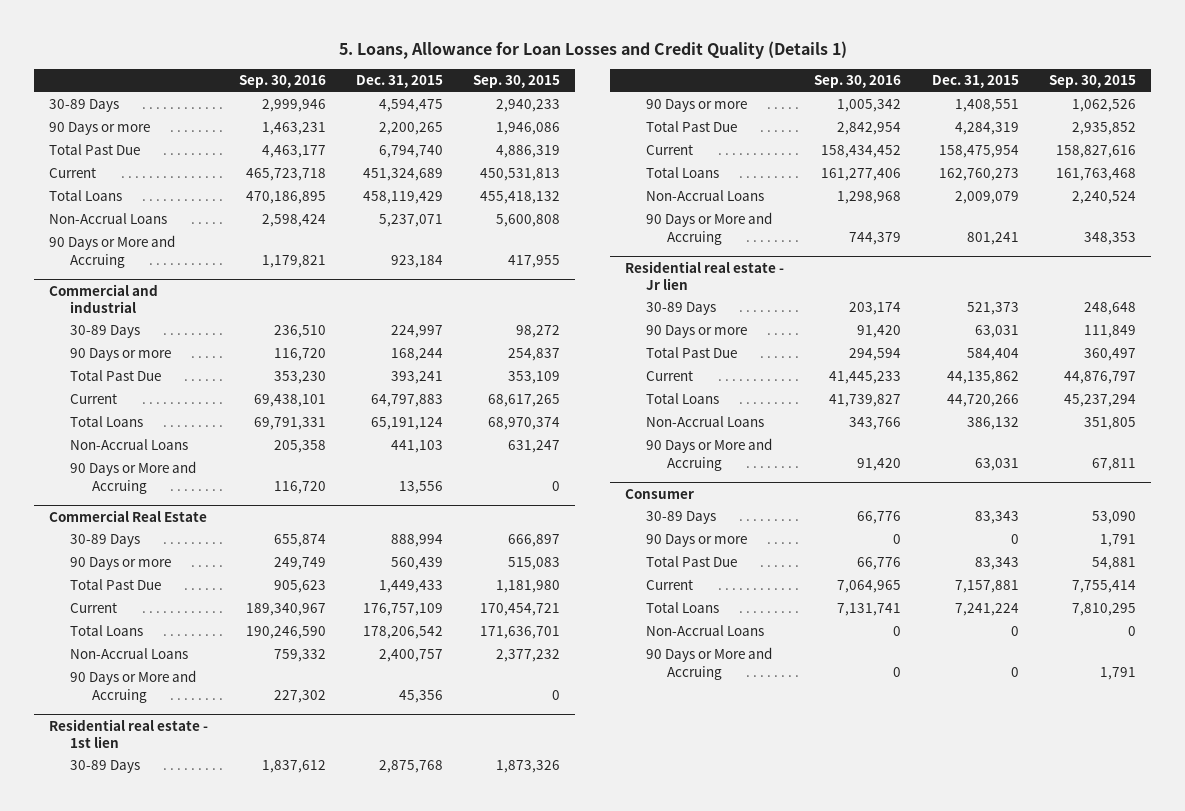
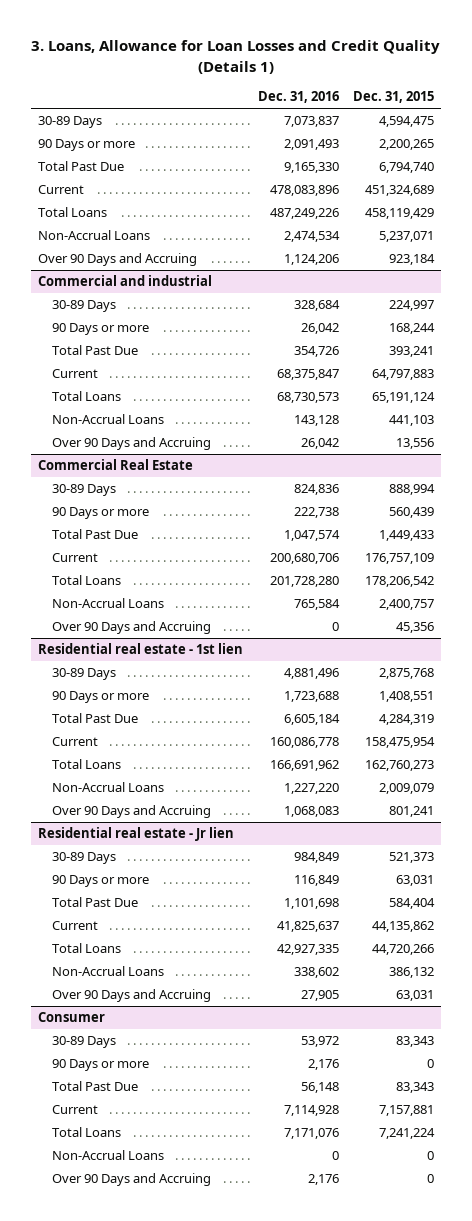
- 5. Loans, Allowance for Loan Losses and Credit Quality (Details 1)
+ 3. Loans, Allowance for Loan Losses and Credit Quality (Details 1)
- | Sep. 30, 2016 | Dec. 31, 2015 | Sep. 30, 2015
+ | Dec. 31, 2016 | Dec. 31, 2015
- 90 Days or More and Accruing | 1,179,821 | 923,184 | 417,955
+ Over 90 Days and Accruing | 1,124,206 | 923,184
@ Commercial and industrial
- 90 Days or More and Accruing | 116,720 | 13,556 | 0
+ Over 90 Days and Accruing | 26,042 | 13,556
@ Commercial Real Estate
- 90 Days or More and Accruing | 227,302 | 45,356 | 0
+ Over 90 Days and Accruing | 0 | 45,356
@ Residential real estate - 1st lien
- 90 Days or More and Accruing | 744,379 | 801,241 | 348,353
+ Over 90 Days and Accruing | 1,068,083 | 801,241
@ Residential real estate - Jr lien
- 90 Days or More and Accruing | 91,420 | 63,031 | 67,811
+ Over 90 Days and Accruing | 27,905 | 63,031
@ Consumer
- 90 Days or More and Accruing | 0 | 0 | 1,791
+ Over 90 Days and Accruing | 2,176 | 0

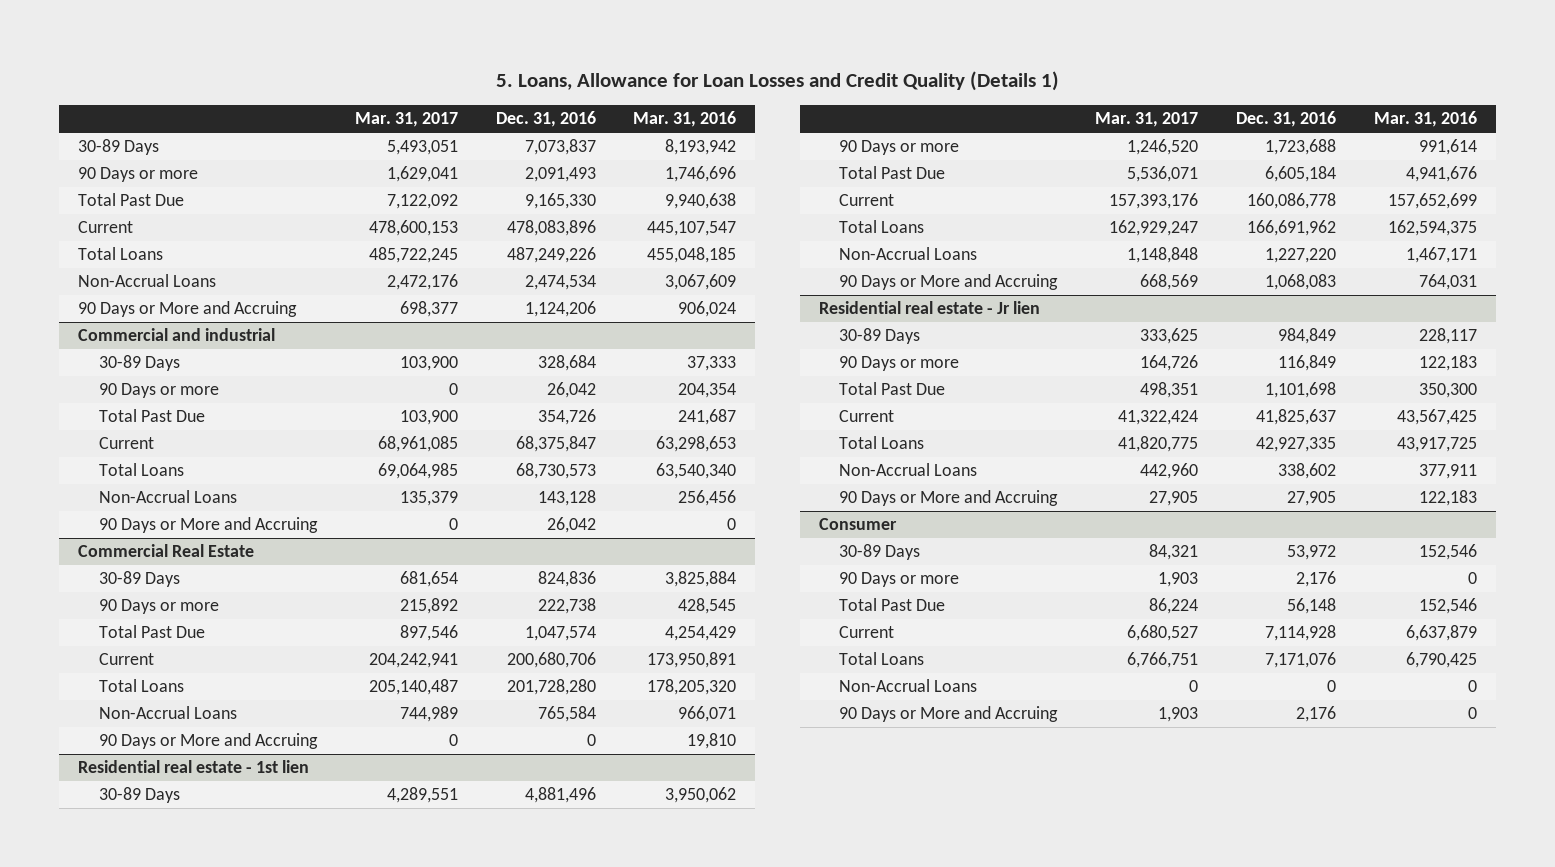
- 3. Loans, Allowance for Loan Losses and Credit Quality (Details 1)
+ 5. Loans, Allowance for Loan Losses and Credit Quality (Details 1)
- | Dec. 31, 2016 | Dec. 31, 2015
+ | Mar. 31, 2017 | Dec. 31, 2016 | Mar. 31, 2016
- Over 90 Days and Accruing | 1,124,206 | 923,184
+ 90 Days or More and Accruing | 698,377 | 1,124,206 | 906,024
@ Commercial and industrial
- Over 90 Days and Accruing | 26,042 | 13,556
+ 90 Days or More and Accruing | 0 | 26,042 | 0
@ Commercial Real Estate
- Over 90 Days and Accruing | 0 | 45,356
+ 90 Days or More and Accruing | 0 | 0 | 19,810
@ Residential real estate - 1st lien
- Over 90 Days and Accruing | 1,068,083 | 801,241
+ 90 Days or More and Accruing | 668,569 | 1,068,083 | 764,031
@ Residential real estate - Jr lien
- Over 90 Days and Accruing | 27,905 | 63,031
+ 90 Days or More and Accruing | 27,905 | 27,905 | 122,183
@ Consumer
- Over 90 Days and Accruing | 2,176 | 0
+ 90 Days or More and Accruing | 1,903 | 2,176 | 0

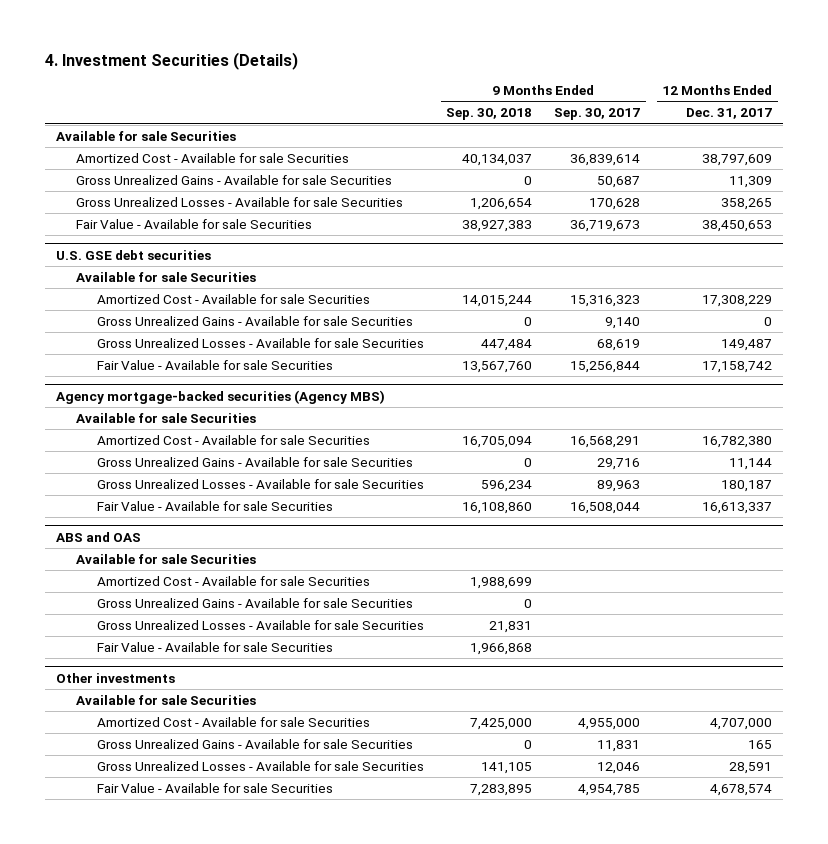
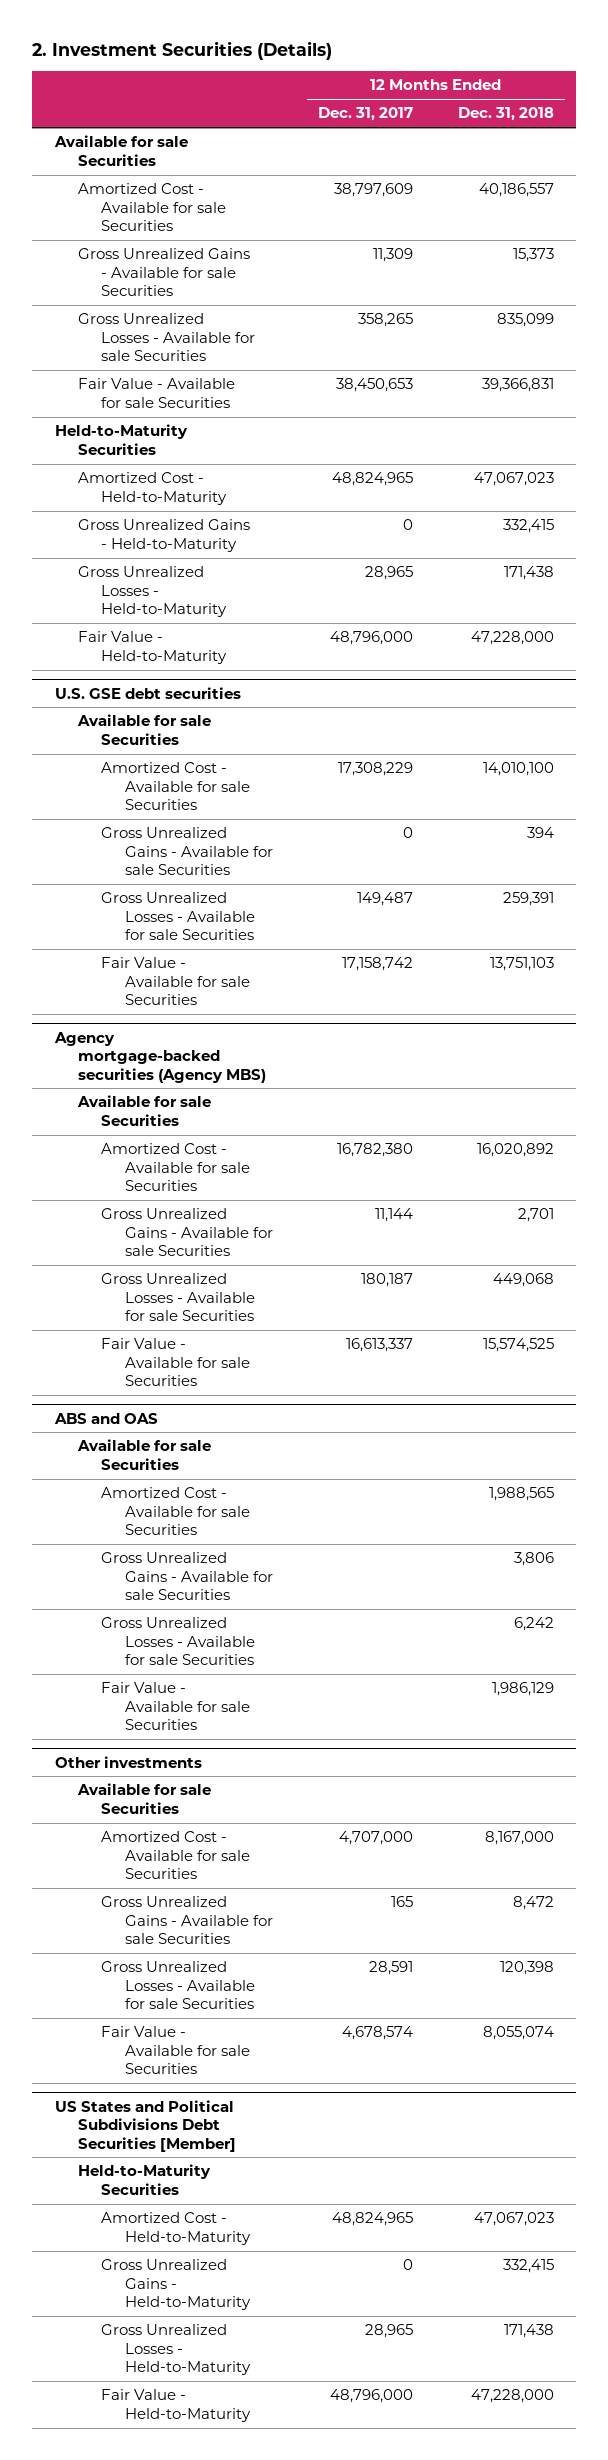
- 4. Investment Securities (Details)
+ 2. Investment Securities (Details)
- | 9 Months Ended Sep. 30, 2018 | 9 Months Ended Sep. 30, 2017 | 12 Months Ended Dec. 31, 2017
+ | 12 Months Ended Dec. 31, 2017 | 12 Months Ended Dec. 31, 2018
+ Held-to-Maturity Securities
+ Amortized Cost - Held-to-Maturity | 48,824,965 | 47,067,023
+ Gross Unrealized Gains - Held-to-Maturity | 0 | 332,415
+ Gross Unrealized Losses - Held-to-Maturity | 28,965 | 171,438
+ Fair Value - Held-to-Maturity | 48,796,000 | 47,228,000
+ US States and Political Subdivisions Debt Securities [Member]
+ Held-to-Maturity Securities
+ Amortized Cost - Held-to-Maturity | 48,824,965 | 47,067,023
+ Gross Unrealized Gains - Held-to-Maturity | 0 | 332,415
+ Gross Unrealized Losses - Held-to-Maturity | 28,965 | 171,438
+ Fair Value - Held-to-Maturity | 48,796,000 | 47,228,000

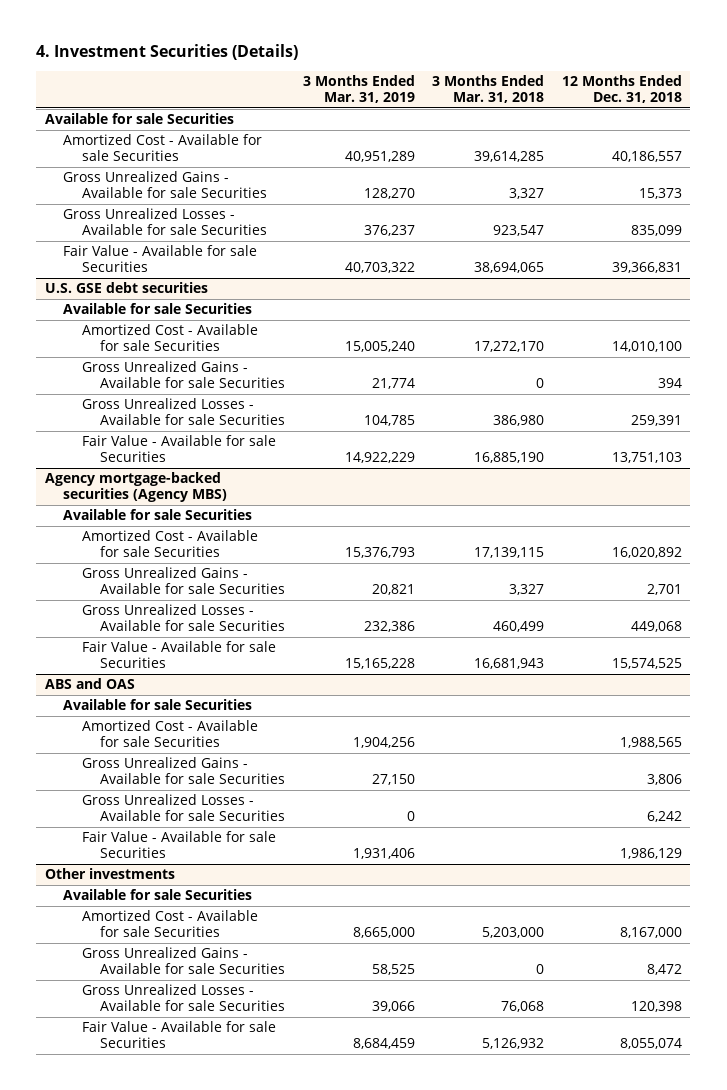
- 2. Investment Securities (Details)
+ 4. Investment Securities (Details)
- | 12 Months Ended Dec. 31, 2017 | 12 Months Ended Dec. 31, 2018
+ | 3 Months Ended Mar. 31, 2019 | 3 Months Ended Mar. 31, 2018 | 12 Months Ended Dec. 31, 2018
- Held-to-Maturity Securities
- Amortized Cost - Held-to-Maturity | 48,824,965 | 47,067,023
- Gross Unrealized Gains - Held-to-Maturity | 0 | 332,415
- Gross Unrealized Losses - Held-to-Maturity | 28,965 | 171,438
- Fair Value - Held-to-Maturity | 48,796,000 | 47,228,000
- US States and Political Subdivisions Debt Securities [Member]
- Held-to-Maturity Securities
- Amortized Cost - Held-to-Maturity | 48,824,965 | 47,067,023
- Gross Unrealized Gains - Held-to-Maturity | 0 | 332,415
- Gross Unrealized Losses - Held-to-Maturity | 28,965 | 171,438
- Fair Value - Held-to-Maturity | 48,796,000 | 47,228,000

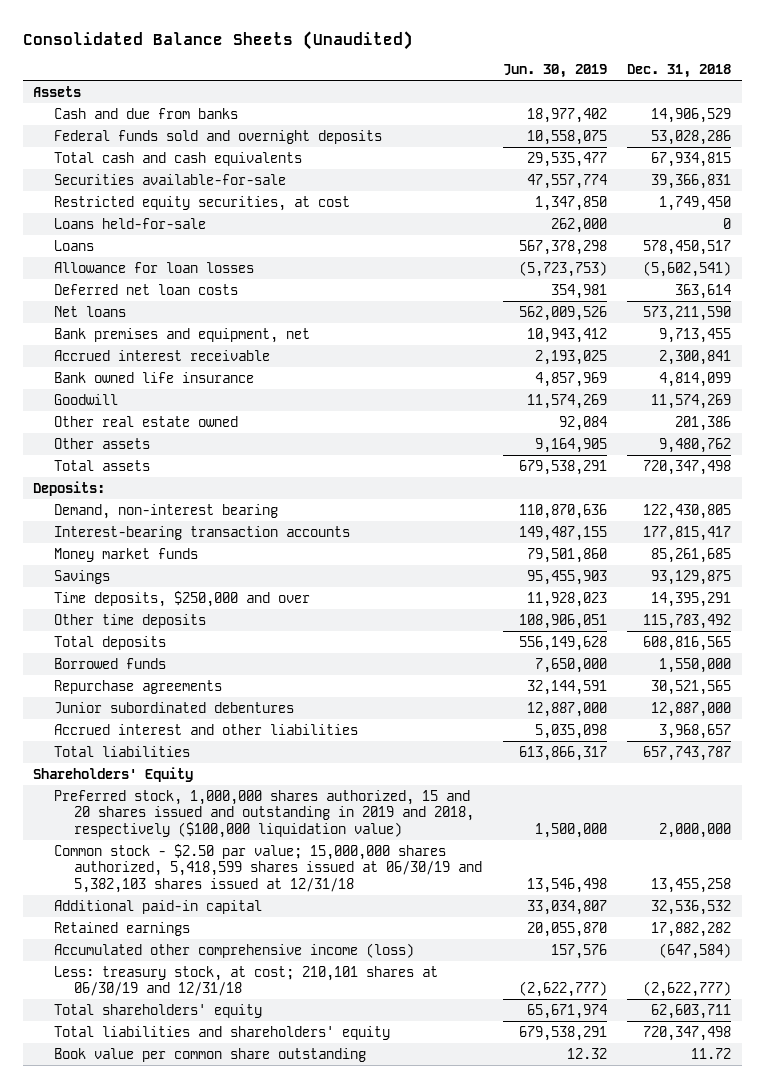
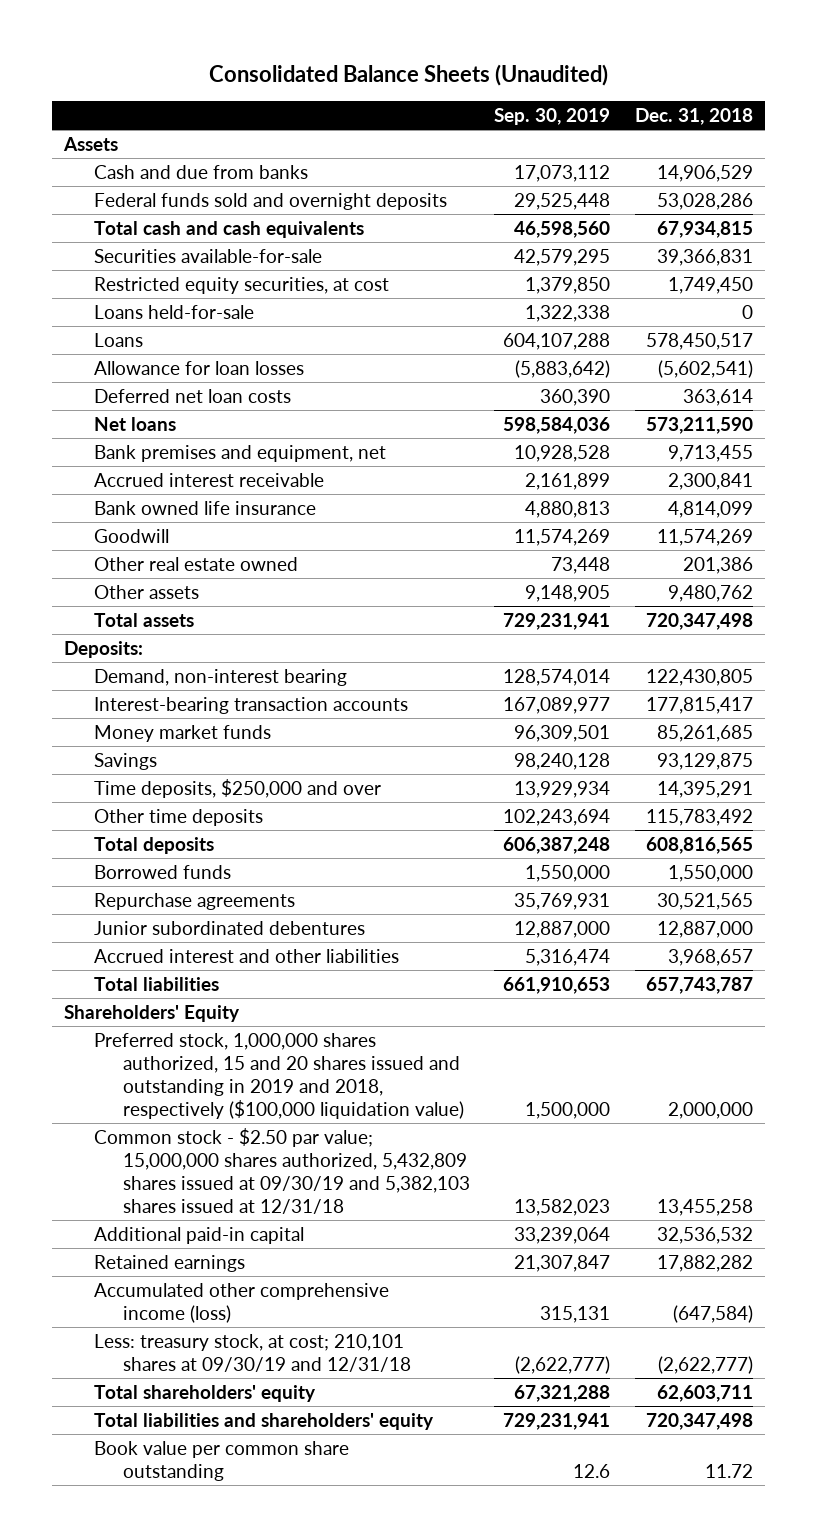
- | Jun. 30, 2019 | Dec. 31, 2018
+ | Sep. 30, 2019 | Dec. 31, 2018
- Common stock - $2.50 par value; 15,000,000 shares authorized, 5,418,599 shares issued at 06/30/19 and 5,382,103 shares issued at 12/31/18 | 13,546,498 | 13,455,258
+ Common stock - $2.50 par value; 15,000,000 shares authorized, 5,432,809 shares issued at 09/30/19 and 5,382,103 shares issued at 12/31/18 | 13,582,023 | 13,455,258
- Less: treasury stock, at cost; 210,101 shares at 06/30/19 and 12/31/18 | (2,622,777) | (2,622,777)
+ Less: treasury stock, at cost; 210,101 shares at 09/30/19 and 12/31/18 | (2,622,777) | (2,622,777)

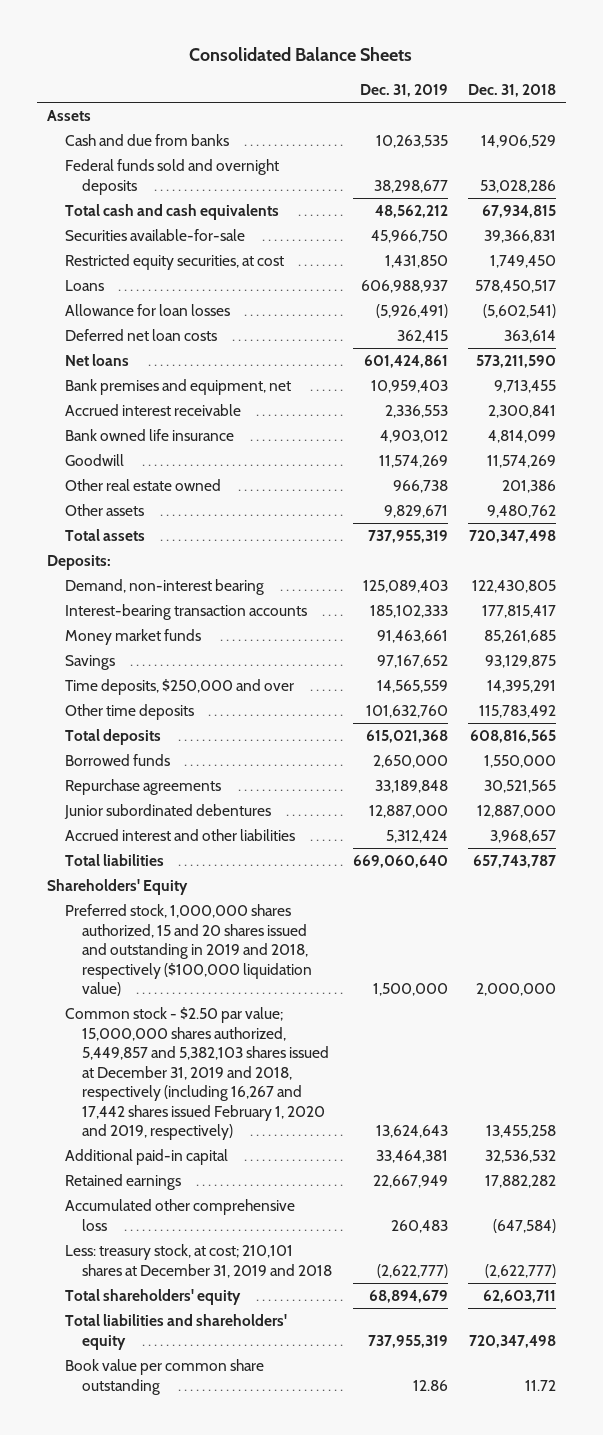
- Consolidated Balance Sheets (Unaudited)
+ Consolidated Balance Sheets
- | Sep. 30, 2019 | Dec. 31, 2018
+ | Dec. 31, 2019 | Dec. 31, 2018
- Loans held-for-sale | 1,322,338 | 0
- Common stock - $2.50 par value; 15,000,000 shares authorized, 5,432,809 shares issued at 09/30/19 and 5,382,103 shares issued at 12/31/18 | 13,582,023 | 13,455,258
+ Common stock - $2.50 par value; 15,000,000 shares authorized, 5,449,857 and 5,382,103 shares issued at December 31, 2019 and 2018, respectively (including 16,267 and 17,442 shares issued February 1, 2020 and 2019, respectively) | 13,624,643 | 13,455,258
- Accumulated other comprehensive income (loss) | 315,131 | (647,584)
- Less: treasury stock, at cost; 210,101 shares at 09/30/19 and 12/31/18 | (2,622,777) | (2,622,777)
+ Accumulated other comprehensive loss | 260,483 | (647,584)
+ Less: treasury stock, at cost; 210,101 shares at December 31, 2019 and 2018 | (2,622,777) | (2,622,777)

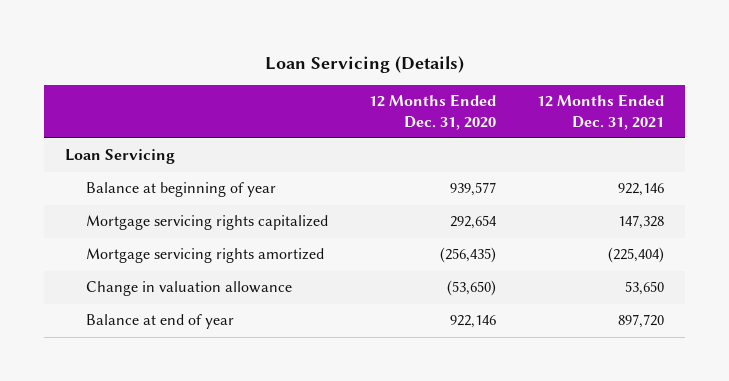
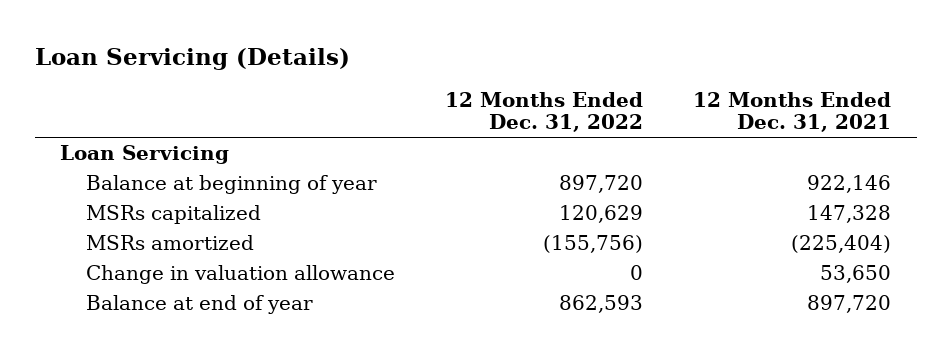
- | 12 Months Ended Dec. 31, 2020 | 12 Months Ended Dec. 31, 2021
+ | 12 Months Ended Dec. 31, 2022 | 12 Months Ended Dec. 31, 2021
- Mortgage servicing rights capitalized | 292,654 | 147,328
- Mortgage servicing rights amortized | (256,435) | (225,404)
+ MSRs capitalized | 120,629 | 147,328
+ MSRs amortized | (155,756) | (225,404)

